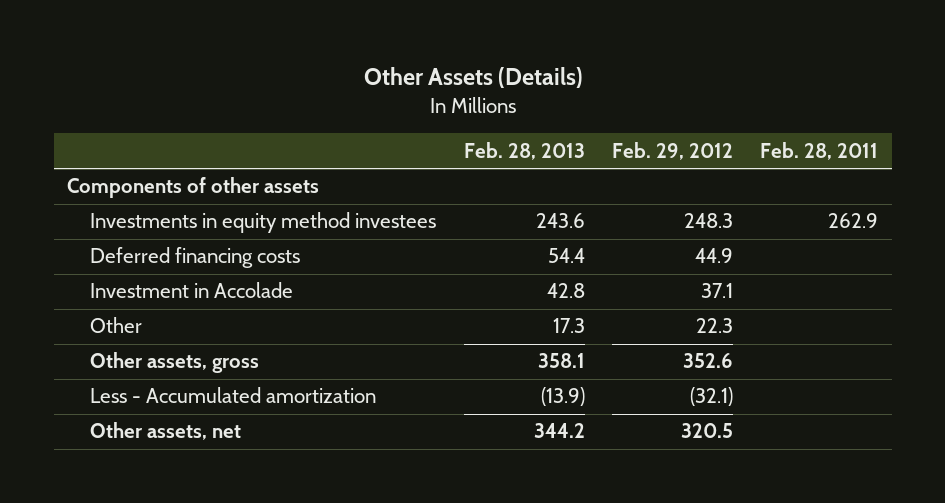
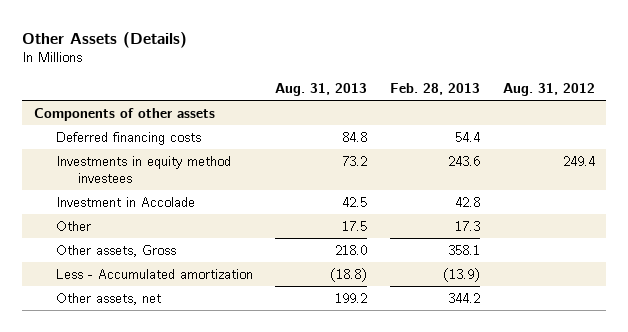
- | Feb. 28, 2013 | Feb. 29, 2012 | Feb. 28, 2011
+ | Aug. 31, 2013 | Feb. 28, 2013 | Aug. 31, 2012
moved down: Investments in equity method investees | 73.2 | 243.6 | 249.4
- Other assets, gross | 358.1 | 352.6 |
+ Other assets, Gross | 218.0 | 358.1 |

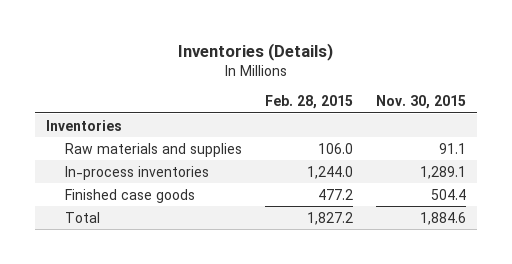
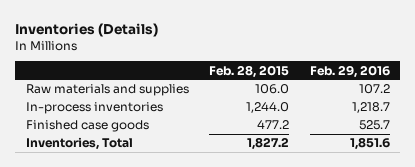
- | Feb. 28, 2015 | Nov. 30, 2015
+ | Feb. 28, 2015 | Feb. 29, 2016
- Inventories
- Total | 1,827.2 | 1,884.6
+ Inventories, Total | 1,827.2 | 1,851.6

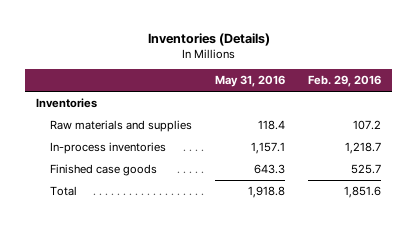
- | Feb. 28, 2015 | Feb. 29, 2016
+ | May 31, 2016 | Feb. 29, 2016
+ Inventories
- Inventories, Total | 1,827.2 | 1,851.6
+ Total | 1,918.8 | 1,851.6

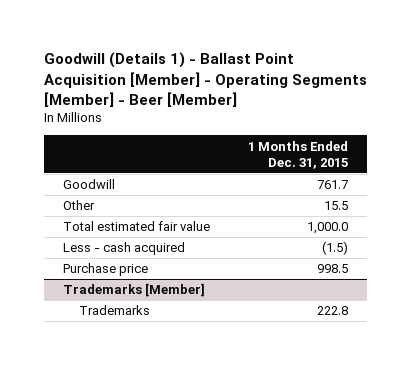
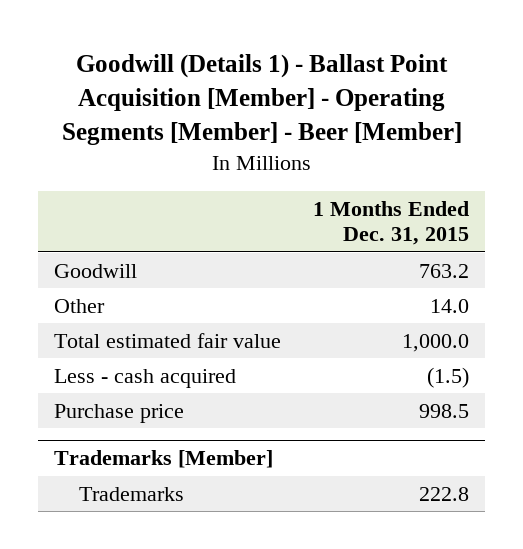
- Goodwill | 761.7
- Other | 15.5
+ Goodwill | 763.2
+ Other | 14.0

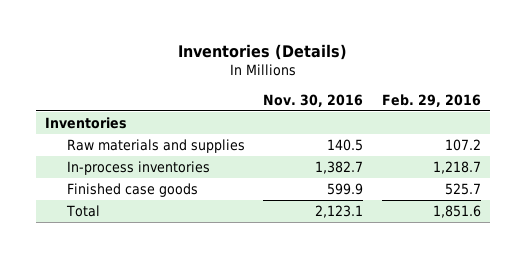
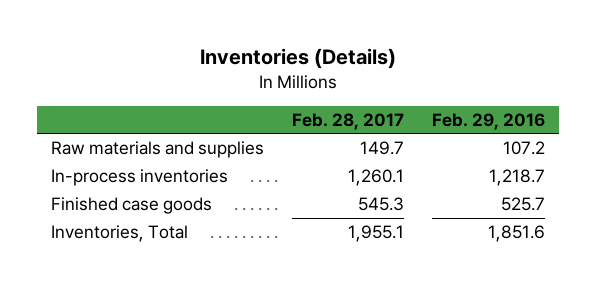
- | Nov. 30, 2016 | Feb. 29, 2016
+ | Feb. 28, 2017 | Feb. 29, 2016
- Inventories
- Total | 2,123.1 | 1,851.6
+ Inventories, Total | 1,955.1 | 1,851.6

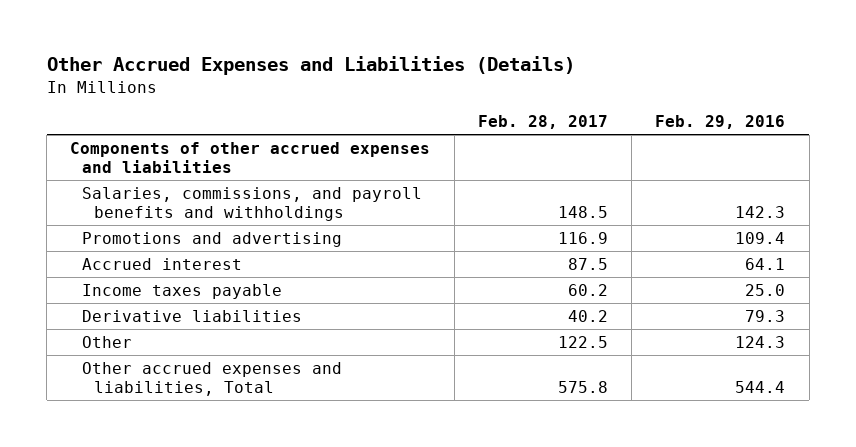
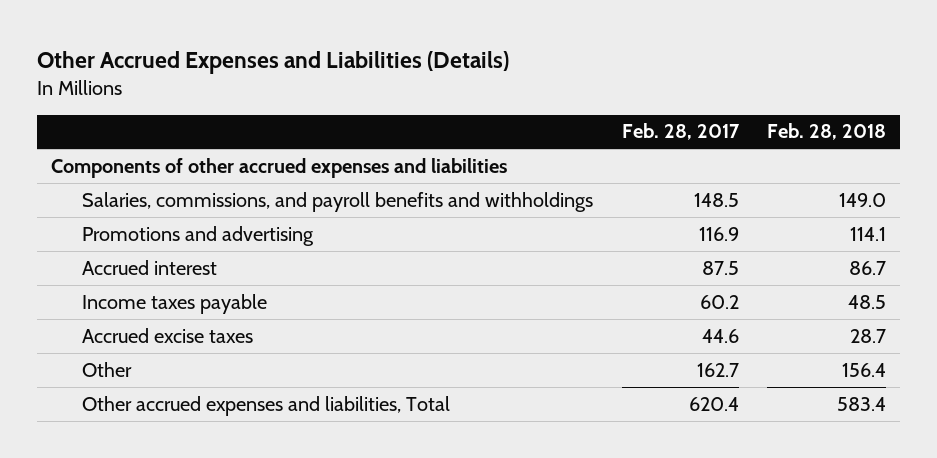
- | Feb. 28, 2017 | Feb. 29, 2016
+ | Feb. 28, 2017 | Feb. 28, 2018
- Derivative liabilities | 40.2 | 79.3
- Other | 122.5 | 124.3
- Other accrued expenses and liabilities, Total | 575.8 | 544.4
+ Accrued excise taxes | 44.6 | 28.7
+ Other | 162.7 | 156.4
+ Other accrued expenses and liabilities, Total | 620.4 | 583.4

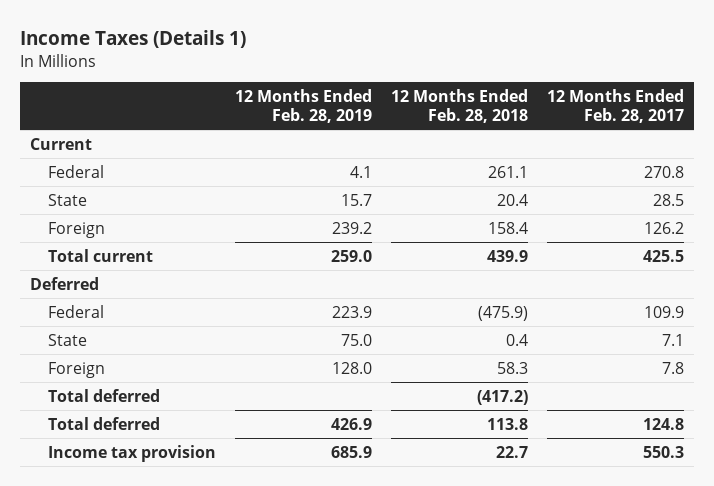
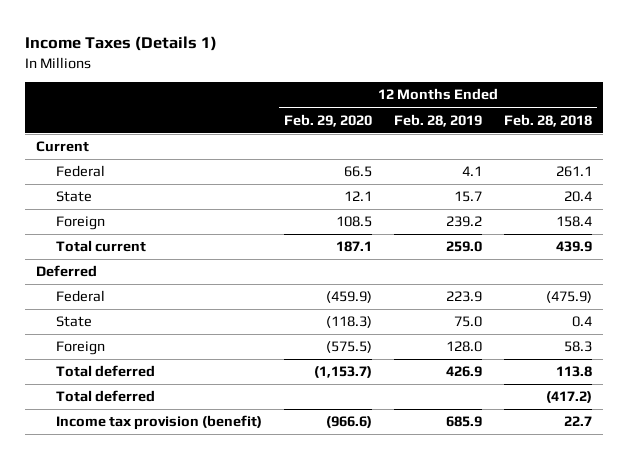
- | 12 Months Ended Feb. 28, 2019 | 12 Months Ended Feb. 28, 2018 | 12 Months Ended Feb. 28, 2017
+ | 12 Months Ended Feb. 29, 2020 | 12 Months Ended Feb. 28, 2019 | 12 Months Ended Feb. 28, 2018
- Income tax provision | 685.9 | 22.7 | 550.3
moved down: Total deferred | | | (417.2)
+ Income tax provision (benefit) | (966.6) | 685.9 | 22.7

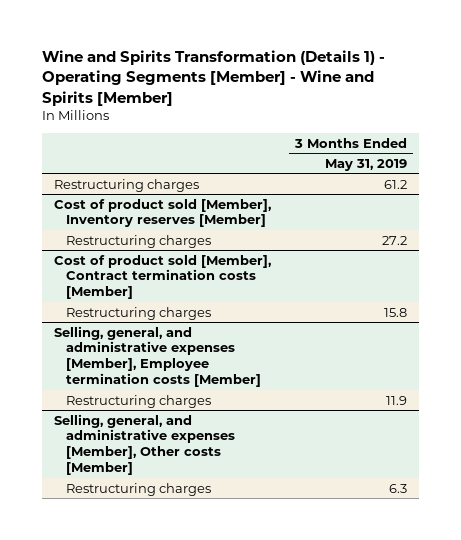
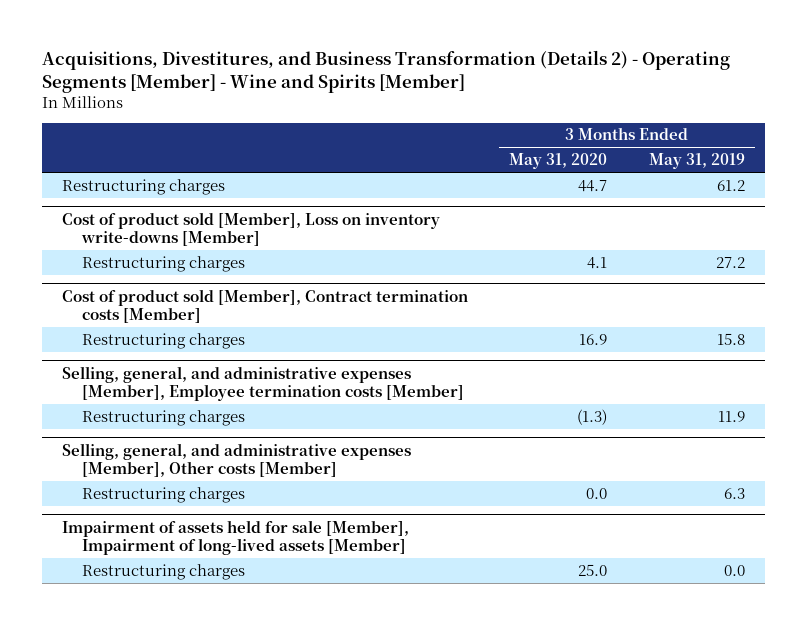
- Wine and Spirits Transformation (Details 1) - Operating Segments [Member] - Wine and Spirits [Member]
+ Acquisitions, Divestitures, and Business Transformation (Details 2) - Operating Segments [Member] - Wine and Spirits [Member]
- | 3 Months Ended May 31, 2019
+ | 3 Months Ended May 31, 2020 | 3 Months Ended May 31, 2019
- Cost of product sold [Member], Inventory reserves [Member]
+ Cost of product sold [Member], Loss on inventory write-downs [Member]
+ Impairment of assets held for sale [Member], Impairment of long-lived assets [Member]
+ Restructuring charges | 25.0 | 0.0

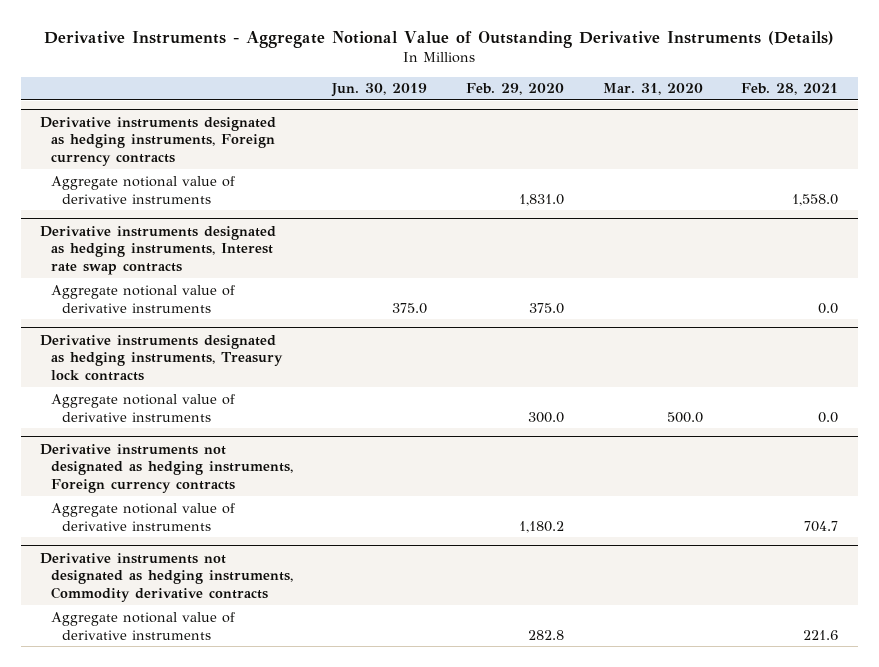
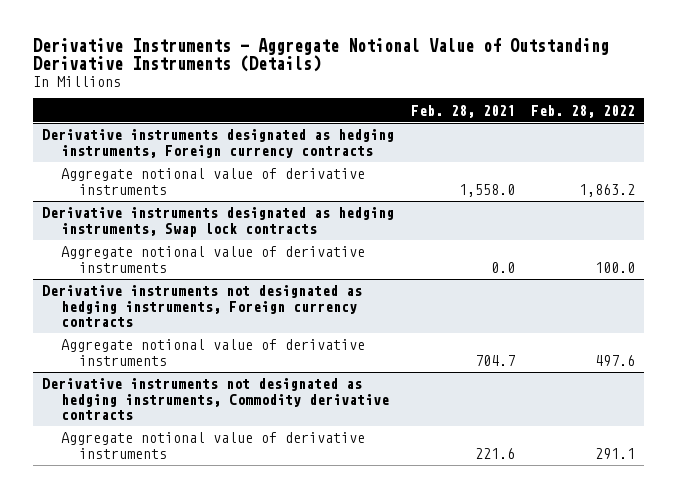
- | Jun. 30, 2019 | Feb. 29, 2020 | Mar. 31, 2020 | Feb. 28, 2021
+ | Feb. 28, 2021 | Feb. 28, 2022
- Derivative instruments designated as hedging instruments, Interest rate swap contracts
- Aggregate notional value of derivative instruments | 375.0 | 375.0 | | 0.0
- Derivative instruments designated as hedging instruments, Treasury lock contracts
+ Derivative instruments designated as hedging instruments, Swap lock contracts

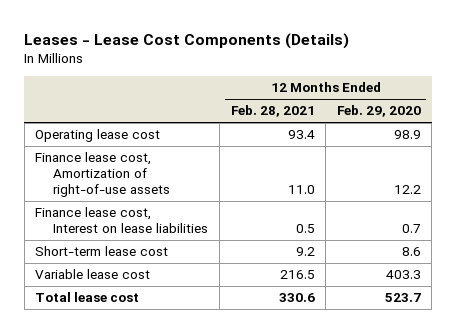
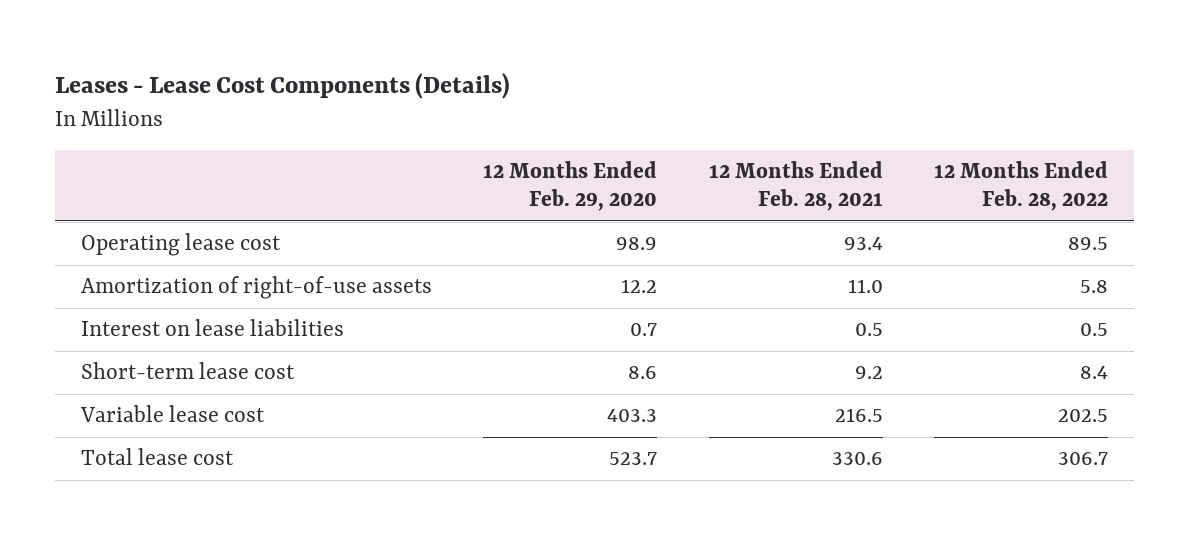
- | 12 Months Ended Feb. 28, 2021 | 12 Months Ended Feb. 29, 2020
+ | 12 Months Ended Feb. 29, 2020 | 12 Months Ended Feb. 28, 2021 | 12 Months Ended Feb. 28, 2022
- Finance lease cost, Amortization of right-of-use assets | 11.0 | 12.2
- Finance lease cost, Interest on lease liabilities | 0.5 | 0.7
+ Amortization of right-of-use assets | 12.2 | 11.0 | 5.8
+ Interest on lease liabilities | 0.7 | 0.5 | 0.5

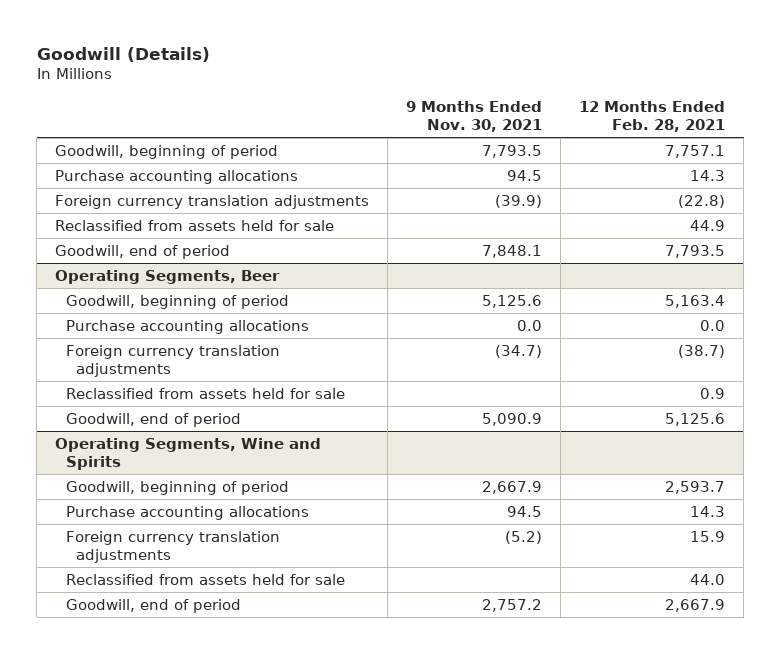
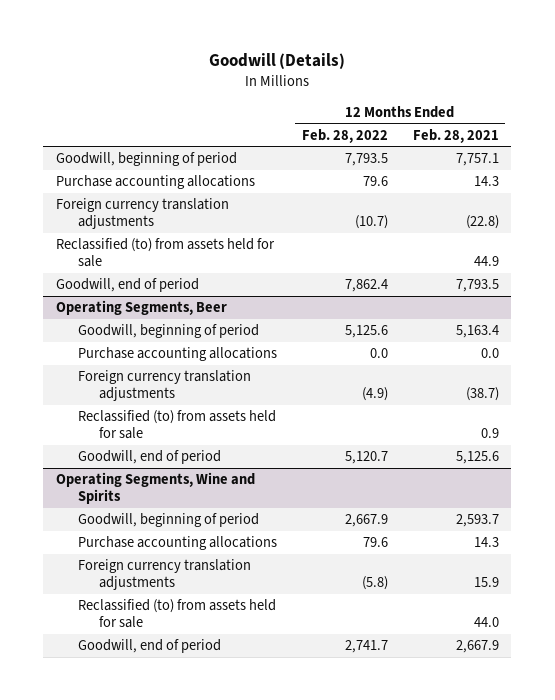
- | 9 Months Ended Nov. 30, 2021 | 12 Months Ended Feb. 28, 2021
+ | 12 Months Ended Feb. 28, 2022 | 12 Months Ended Feb. 28, 2021
- Reclassified from assets held for sale | | 44.9
+ Reclassified (to) from assets held for sale | | 44.9
@ Operating Segments, Beer
- Reclassified from assets held for sale | | 0.9
+ Reclassified (to) from assets held for sale | | 0.9
@ Operating Segments, Wine and Spirits
- Reclassified from assets held for sale | | 44.0
+ Reclassified (to) from assets held for sale | | 44.0

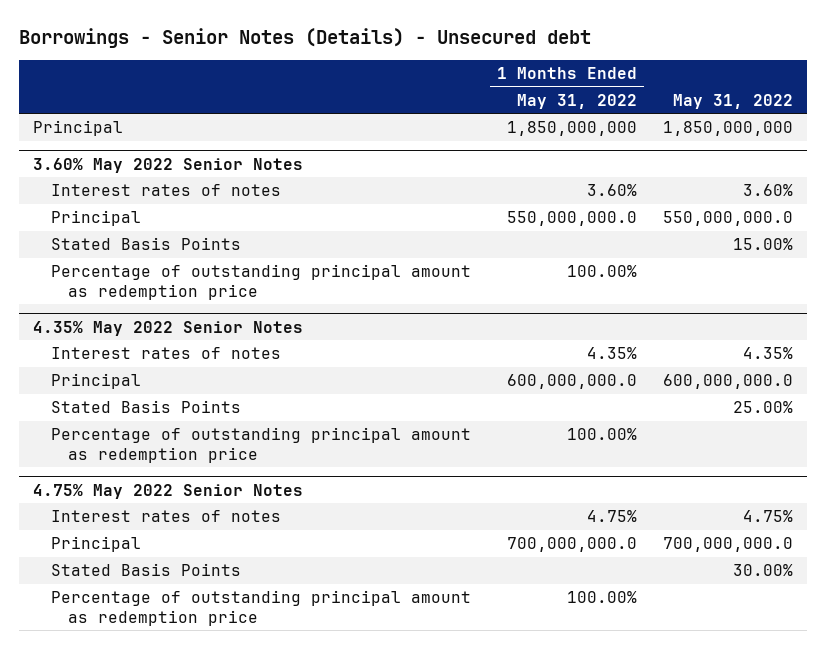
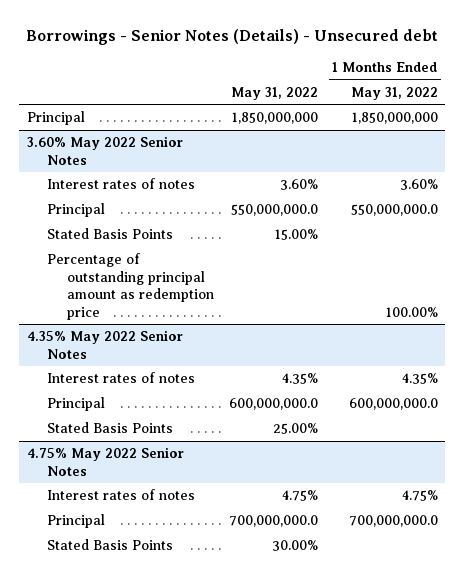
- | 1 Months Ended May 31, 2022 | May 31, 2022
+ | May 31, 2022 | 1 Months Ended May 31, 2022
@ 4.35% May 2022 Senior Notes
- Percentage of outstanding principal amount as redemption price | 100.00% |
@ 4.75% May 2022 Senior Notes
- Percentage of outstanding principal amount as redemption price | 100.00% |

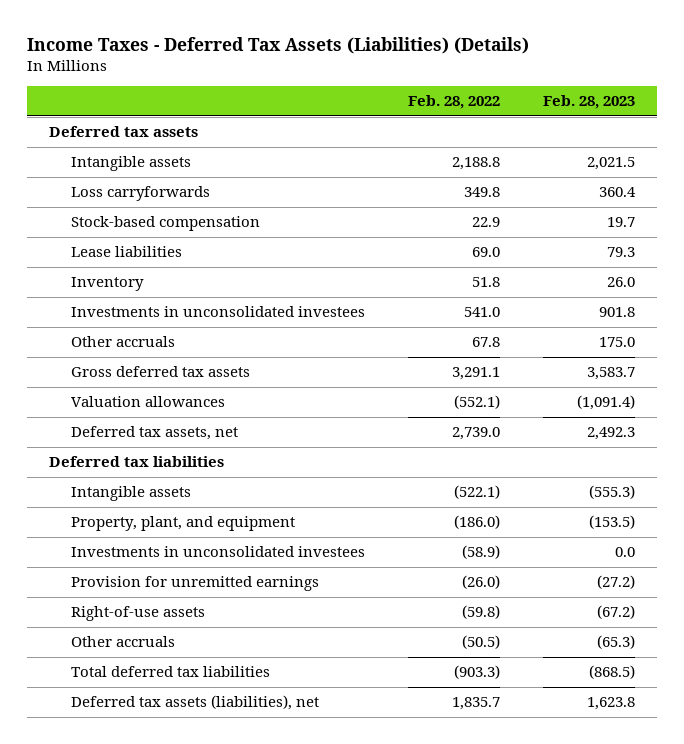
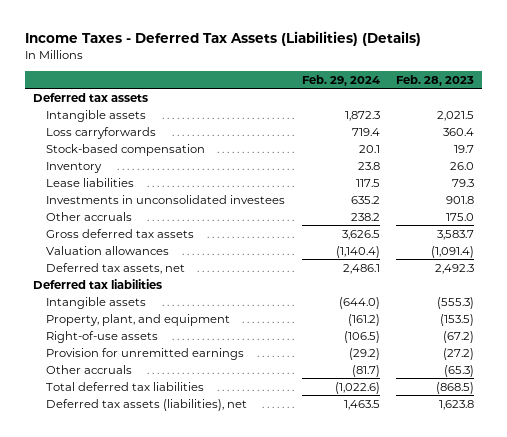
- | Feb. 28, 2022 | Feb. 28, 2023
+ | Feb. 29, 2024 | Feb. 28, 2023
moved down: Lease liabilities | 117.5 | 79.3
- Investments in unconsolidated investees | (58.9) | 0.0
moved down: Provision for unremitted earnings | (29.2) | (27.2)

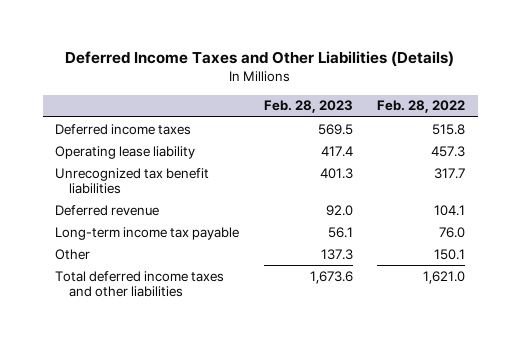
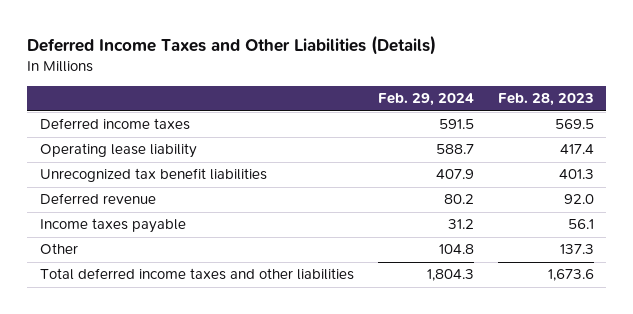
- | Feb. 28, 2023 | Feb. 28, 2022
+ | Feb. 29, 2024 | Feb. 28, 2023
- Long-term income tax payable | 56.1 | 76.0
+ Income taxes payable | 31.2 | 56.1

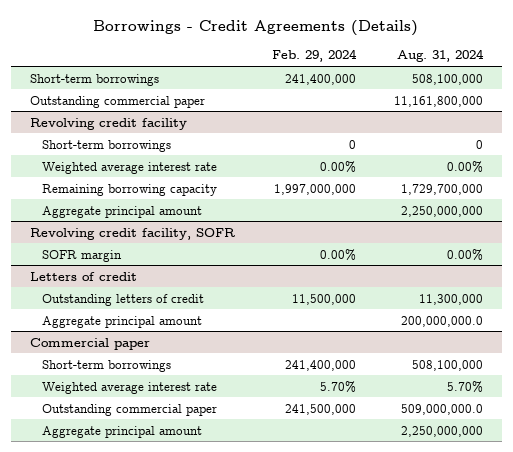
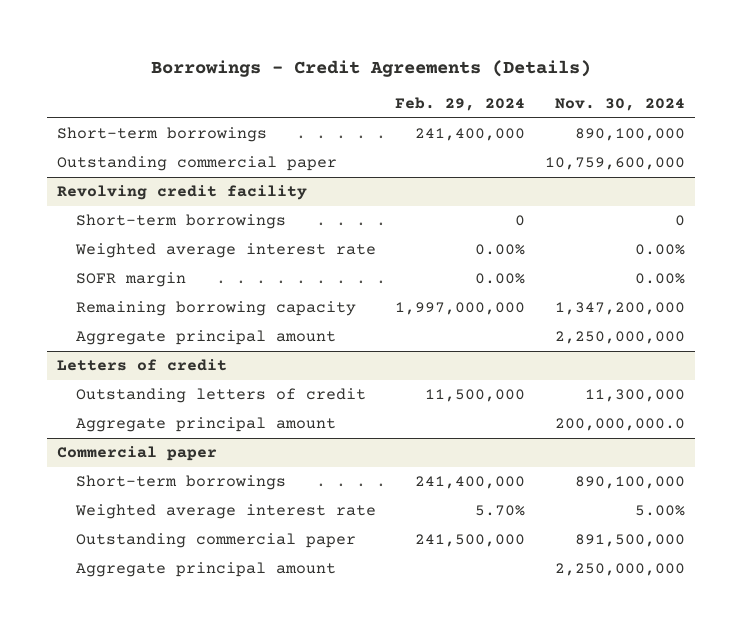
- | Feb. 29, 2024 | Aug. 31, 2024
+ | Feb. 29, 2024 | Nov. 30, 2024
@ Revolving credit facility
+ SOFR margin | 0.00% | 0.00%
- Revolving credit facility, SOFR
- SOFR margin | 0.00% | 0.00%

